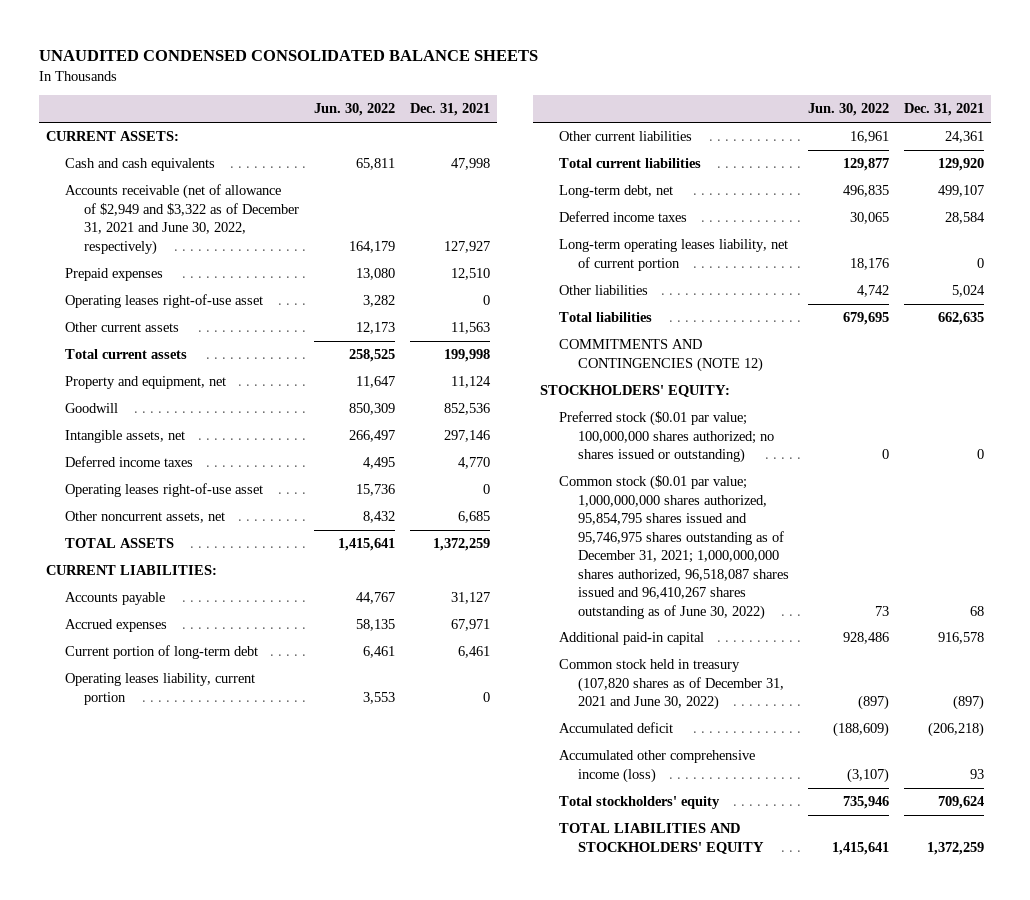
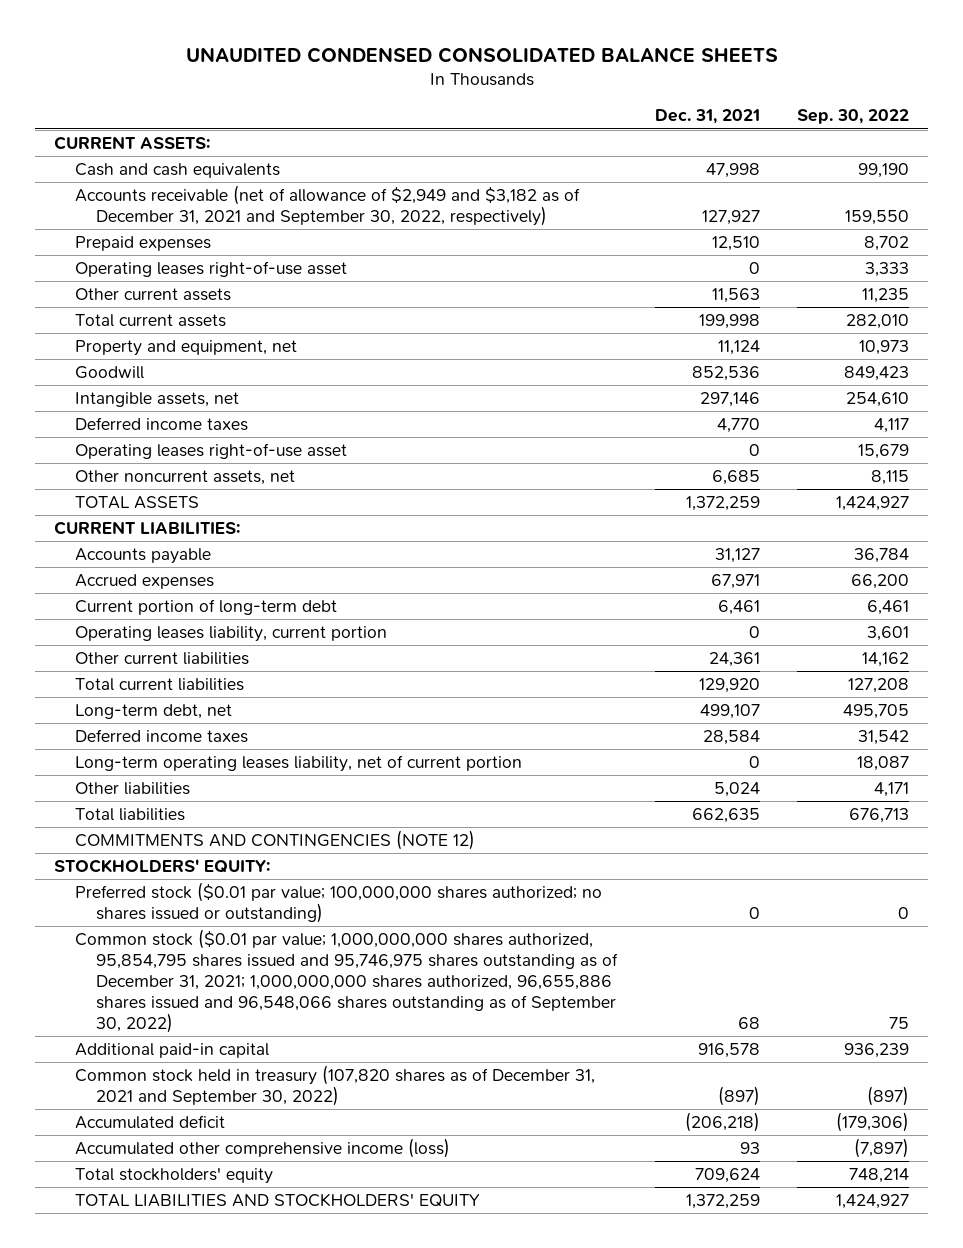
- | Jun. 30, 2022 | Dec. 31, 2021
+ | Dec. 31, 2021 | Sep. 30, 2022
- Accounts receivable (net of allowance of $2,949 and $3,322 as of December 31, 2021 and June 30, 2022, respectively) | 164,179 | 127,927
+ Accounts receivable (net of allowance of $2,949 and $3,182 as of December 31, 2021 and September 30, 2022, respectively) | 127,927 | 159,550
- Common stock ($0.01 par value; 1,000,000,000 shares authorized, 95,854,795 shares issued and 95,746,975 shares outstanding as of December 31, 2021; 1,000,000,000 shares authorized, 96,518,087 shares issued and 96,410,267 shares outstanding as of June 30, 2022) | 73 | 68
+ Common stock ($0.01 par value; 1,000,000,000 shares authorized, 95,854,795 shares issued and 95,746,975 shares outstanding as of December 31, 2021; 1,000,000,000 shares authorized, 96,655,886 shares issued and 96,548,066 shares outstanding as of September 30, 2022) | 68 | 75
- Common stock held in treasury (107,820 shares as of December 31, 2021 and June 30, 2022) | (897) | (897)
+ Common stock held in treasury (107,820 shares as of December 31, 2021 and September 30, 2022) | (897) | (897)

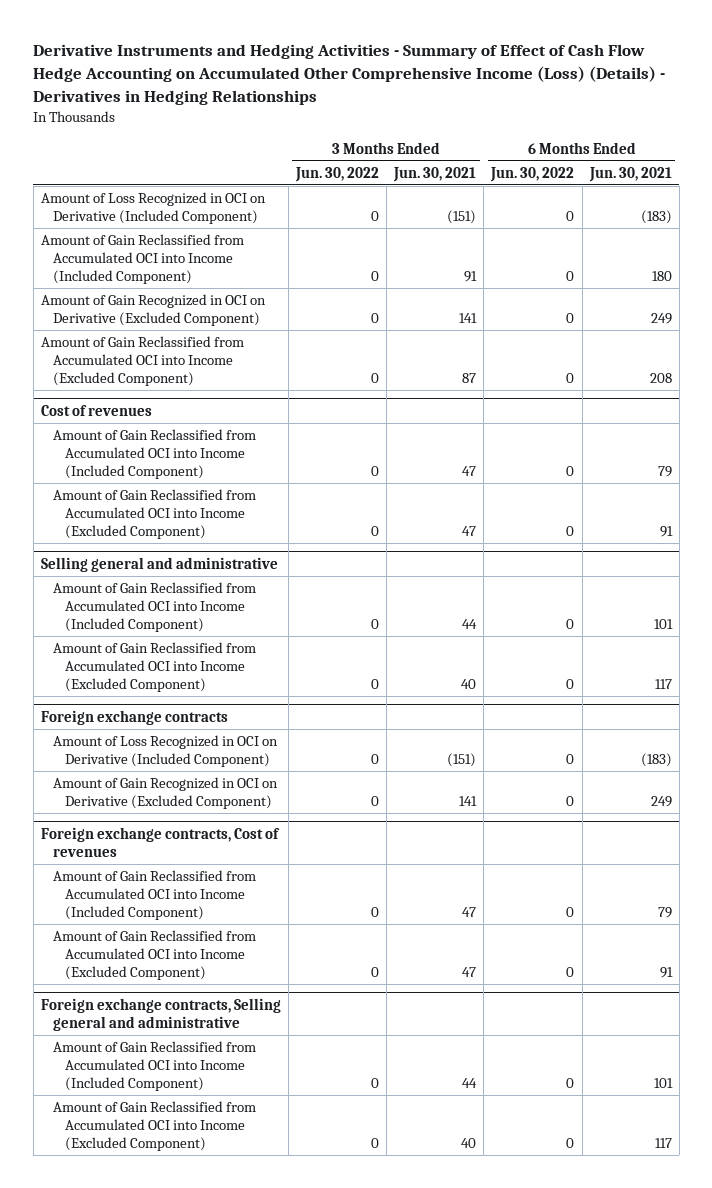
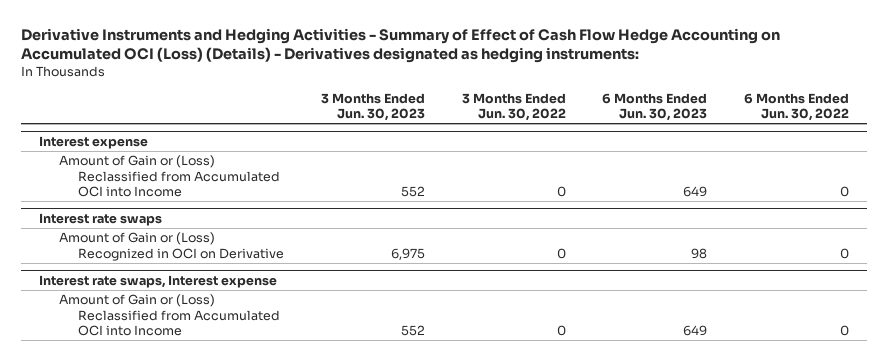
- Derivative Instruments and Hedging Activities - Summary of Effect of Cash Flow Hedge Accounting on Accumulated Other Comprehensive Income (Loss) (Details) - Derivatives in Hedging Relationships
+ Derivative Instruments and Hedging Activities - Summary of Effect of Cash Flow Hedge Accounting on Accumulated OCI (Loss) (Details) - Derivatives designated as hedging instruments:
- | 3 Months Ended Jun. 30, 2022 | 3 Months Ended Jun. 30, 2021 | 6 Months Ended Jun. 30, 2022 | 6 Months Ended Jun. 30, 2021
+ | 3 Months Ended Jun. 30, 2023 | 3 Months Ended Jun. 30, 2022 | 6 Months Ended Jun. 30, 2023 | 6 Months Ended Jun. 30, 2022
- Amount of Loss Recognized in OCI on Derivative (Included Component) | 0 | (151) | 0 | (183)
- Amount of Gain Reclassified from Accumulated OCI into Income (Included Component) | 0 | 91 | 0 | 180
- Amount of Gain Recognized in OCI on Derivative (Excluded Component) | 0 | 141 | 0 | 249
- Amount of Gain Reclassified from Accumulated OCI into Income (Excluded Component) | 0 | 87 | 0 | 208
- Cost of revenues
- Amount of Gain Reclassified from Accumulated OCI into Income (Included Component) | 0 | 47 | 0 | 79
- Amount of Gain Reclassified from Accumulated OCI into Income (Excluded Component) | 0 | 47 | 0 | 91
- Selling general and administrative
- Amount of Gain Reclassified from Accumulated OCI into Income (Included Component) | 0 | 44 | 0 | 101
- Amount of Gain Reclassified from Accumulated OCI into Income (Excluded Component) | 0 | 40 | 0 | 117
- Foreign exchange contracts
- Amount of Loss Recognized in OCI on Derivative (Included Component) | 0 | (151) | 0 | (183)
- Amount of Gain Recognized in OCI on Derivative (Excluded Component) | 0 | 141 | 0 | 249
- Foreign exchange contracts, Cost of revenues
- Amount of Gain Reclassified from Accumulated OCI into Income (Included Component) | 0 | 47 | 0 | 79
- Amount of Gain Reclassified from Accumulated OCI into Income (Excluded Component) | 0 | 47 | 0 | 91
- Foreign exchange contracts, Selling general and administrative
- Amount of Gain Reclassified from Accumulated OCI into Income (Included Component) | 0 | 44 | 0 | 101
- Amount of Gain Reclassified from Accumulated OCI into Income (Excluded Component) | 0 | 40 | 0 | 117
+ Interest expense
+ Amount of Gain or (Loss) Reclassified from Accumulated OCI into Income | 552 | 0 | 649 | 0
+ Interest rate swaps
+ Amount of Gain or (Loss) Recognized in OCI on Derivative | 6,975 | 0 | 98 | 0
+ Interest rate swaps, Interest expense
+ Amount of Gain or (Loss) Reclassified from Accumulated OCI into Income | 552 | 0 | 649 | 0

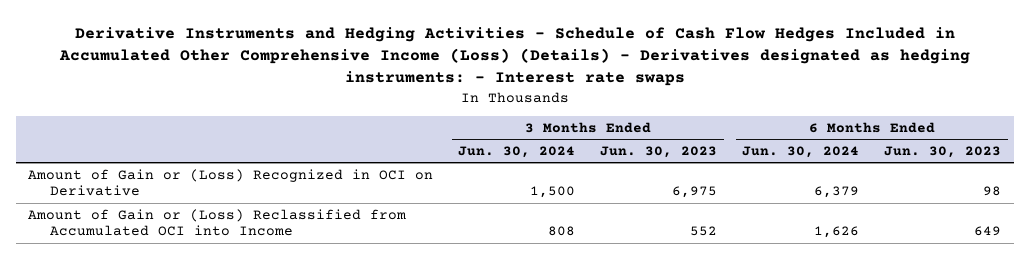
- Derivative Instruments and Hedging Activities - Summary of Effect of Cash Flow Hedge Accounting on Accumulated OCI (Loss) (Details) - Derivatives designated as hedging instruments:
+ Derivative Instruments and Hedging Activities - Schedule of Cash Flow Hedges Included in Accumulated Other Comprehensive Income (Loss) (Details) - Derivatives designated as hedging instruments: - Interest rate swaps
- | 3 Months Ended Jun. 30, 2023 | 3 Months Ended Jun. 30, 2022 | 6 Months Ended Jun. 30, 2023 | 6 Months Ended Jun. 30, 2022
+ | 3 Months Ended Jun. 30, 2024 | 3 Months Ended Jun. 30, 2023 | 6 Months Ended Jun. 30, 2024 | 6 Months Ended Jun. 30, 2023
- Interest expense
- Amount of Gain or (Loss) Reclassified from Accumulated OCI into Income | 552 | 0 | 649 | 0
- Interest rate swaps
- Interest rate swaps, Interest expense

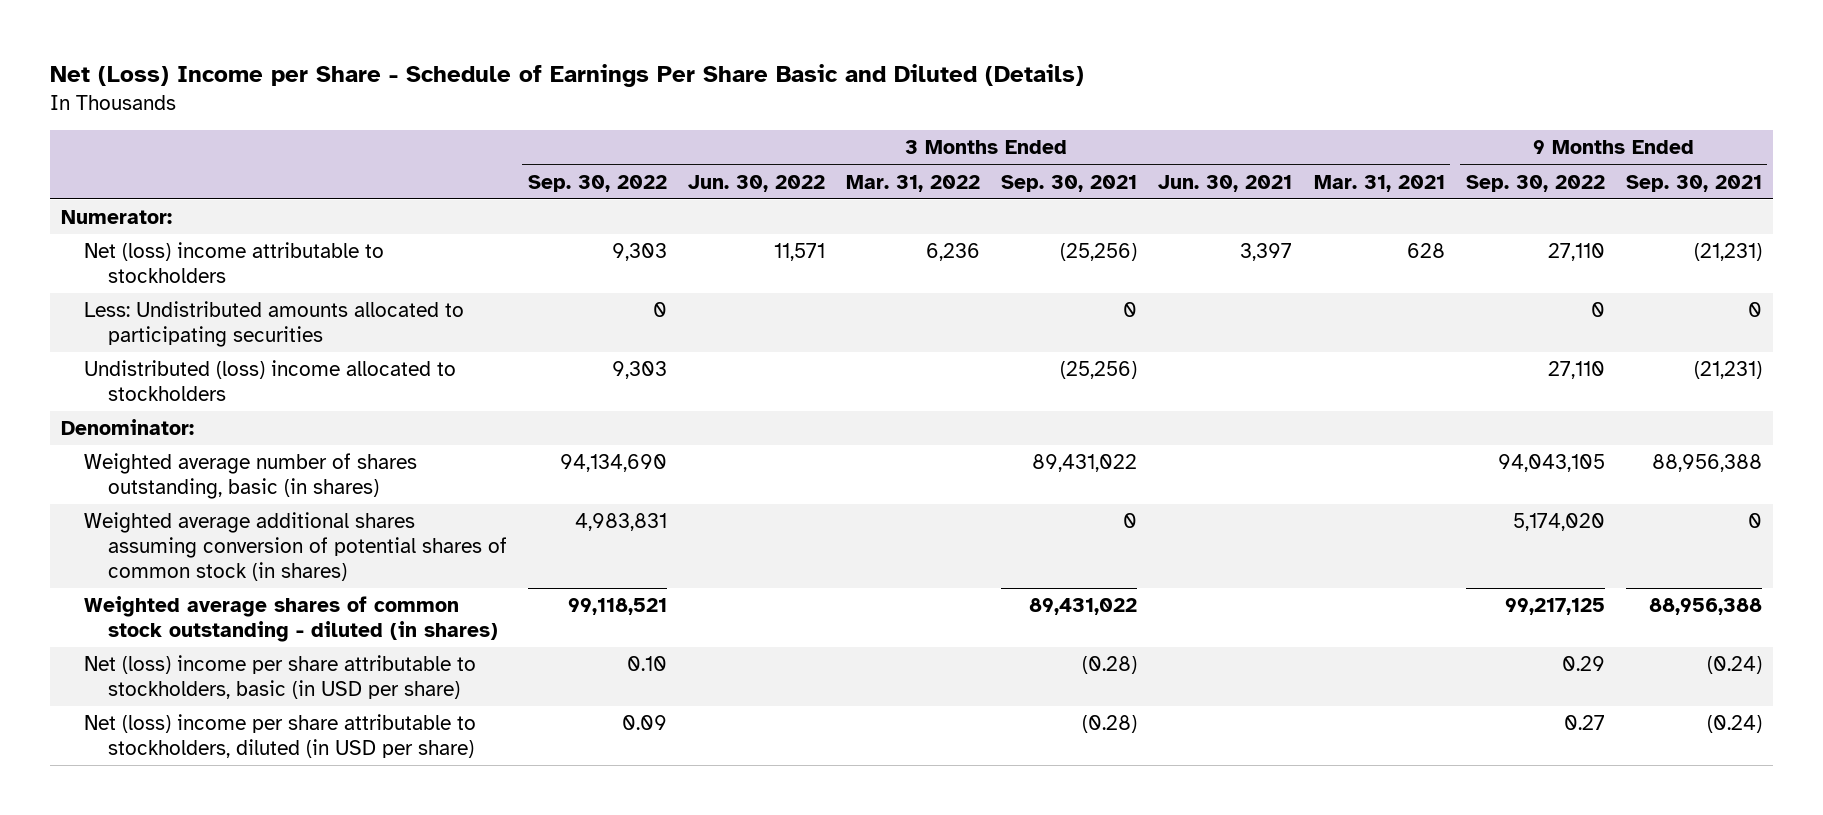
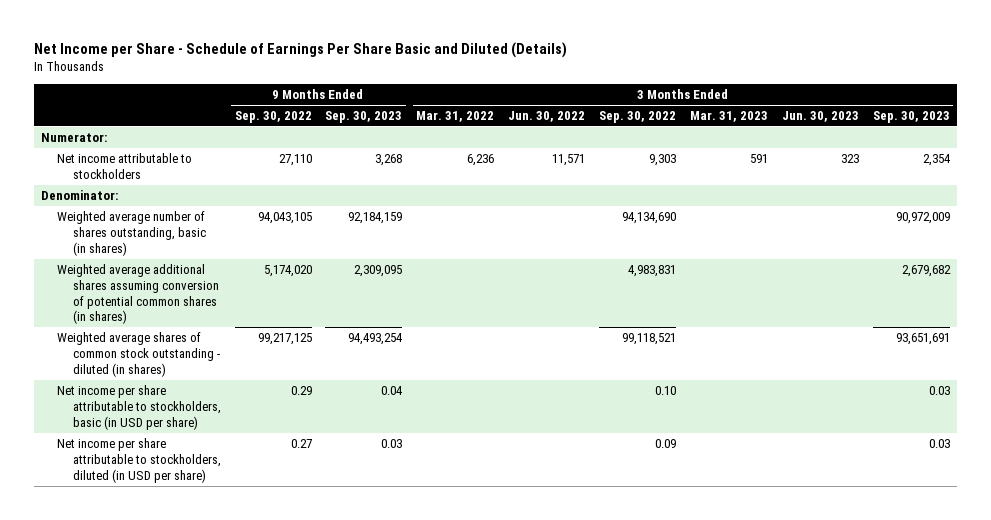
- Net (Loss) Income per Share - Schedule of Earnings Per Share Basic and Diluted (Details)
+ Net Income per Share - Schedule of Earnings Per Share Basic and Diluted (Details)
- | 3 Months Ended Sep. 30, 2022 | 3 Months Ended Jun. 30, 2022 | 3 Months Ended Mar. 31, 2022 | 3 Months Ended Sep. 30, 2021 | 3 Months Ended Jun. 30, 2021 | 3 Months Ended Mar. 31, 2021 | 9 Months Ended Sep. 30, 2022 | 9 Months Ended Sep. 30, 2021
+ | 9 Months Ended Sep. 30, 2022 | 9 Months Ended Sep. 30, 2023 | 3 Months Ended Mar. 31, 2022 | 3 Months Ended Jun. 30, 2022 | 3 Months Ended Sep. 30, 2022 | 3 Months Ended Mar. 31, 2023 | 3 Months Ended Jun. 30, 2023 | 3 Months Ended Sep. 30, 2023
- Net (loss) income attributable to stockholders | 9,303 | 11,571 | 6,236 | (25,256) | 3,397 | 628 | 27,110 | (21,231)
- Less: Undistributed amounts allocated to participating securities | 0 | | | 0 | | | 0 | 0
- Undistributed (loss) income allocated to stockholders | 9,303 | | | (25,256) | | | 27,110 | (21,231)
+ Net income attributable to stockholders | 27,110 | 3,268 | 6,236 | 11,571 | 9,303 | 591 | 323 | 2,354
- Weighted average additional shares assuming conversion of potential shares of common stock (in shares) | 4,983,831 | | | 0 | | | 5,174,020 | 0
+ Weighted average additional shares assuming conversion of potential common shares (in shares) | 5,174,020 | 2,309,095 | | | 4,983,831 | | | 2,679,682
- Net (loss) income per share attributable to stockholders, basic (in USD per share) | 0.10 | | | (0.28) | | | 0.29 | (0.24)
- Net (loss) income per share attributable to stockholders, diluted (in USD per share) | 0.09 | | | (0.28) | | | 0.27 | (0.24)
+ Net income per share attributable to stockholders, basic (in USD per share) | 0.29 | 0.04 | | | 0.10 | | | 0.03
+ Net income per share attributable to stockholders, diluted (in USD per share) | 0.27 | 0.03 | | | 0.09 | | | 0.03

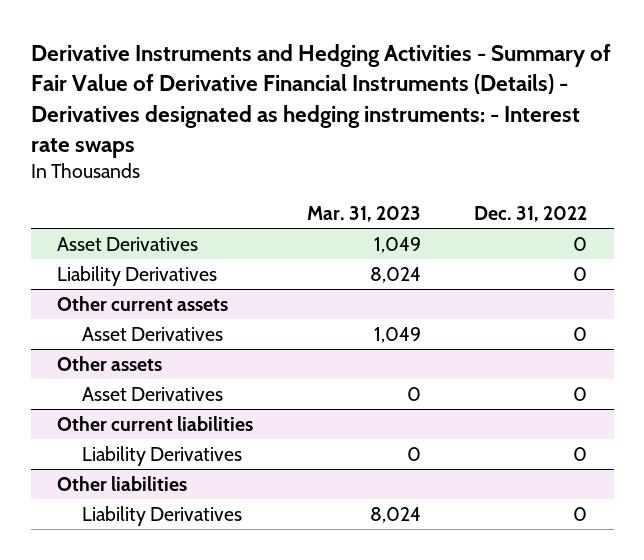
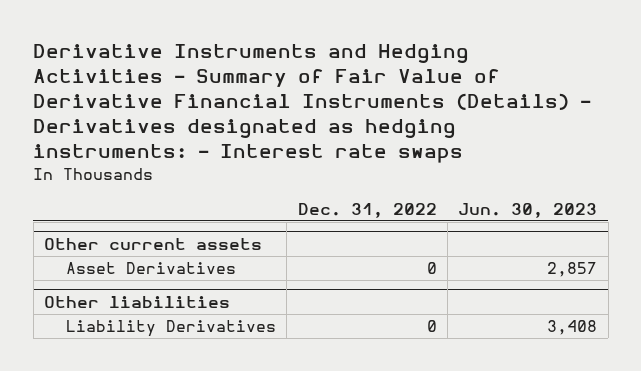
- | Mar. 31, 2023 | Dec. 31, 2022
+ | Dec. 31, 2022 | Jun. 30, 2023
- Asset Derivatives | 1,049 | 0
- Liability Derivatives | 8,024 | 0
- Other assets
- Asset Derivatives | 0 | 0
- Other current liabilities
- Liability Derivatives | 0 | 0

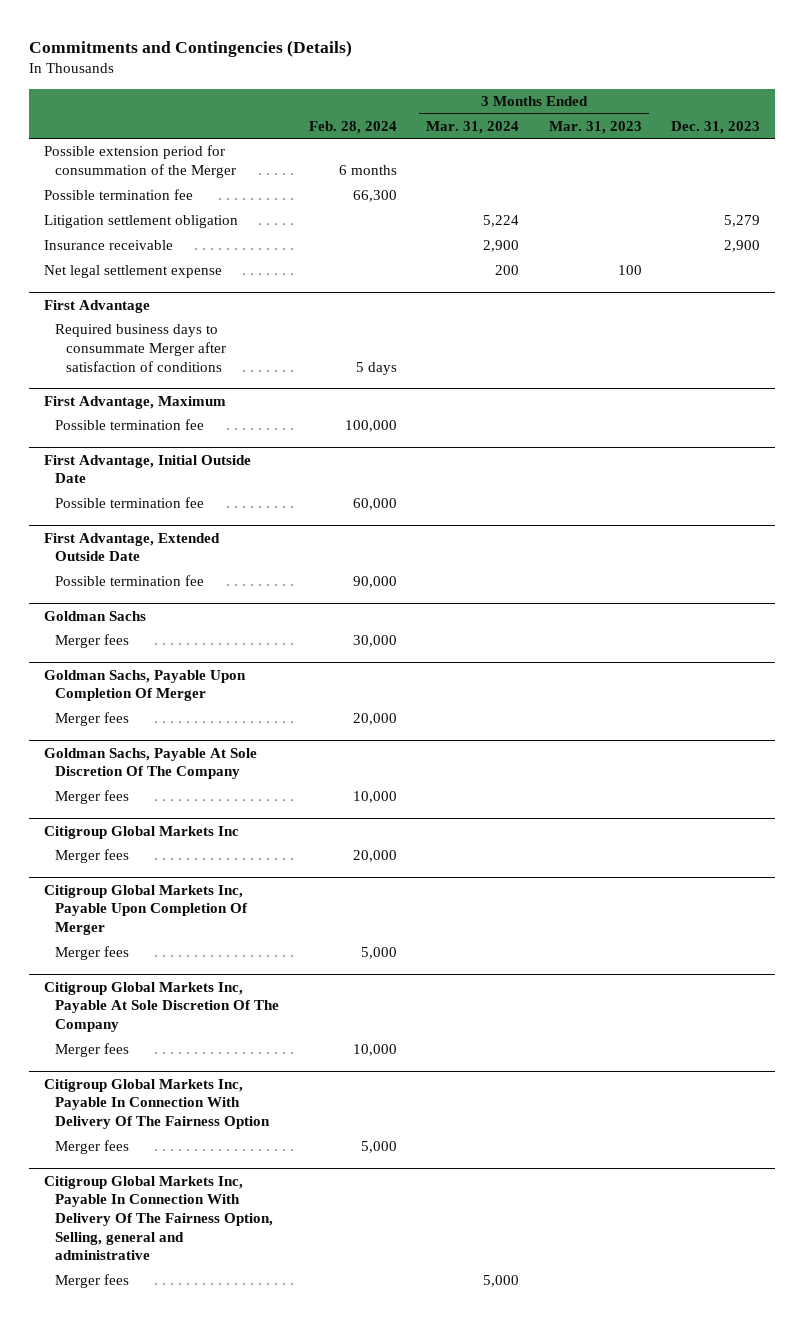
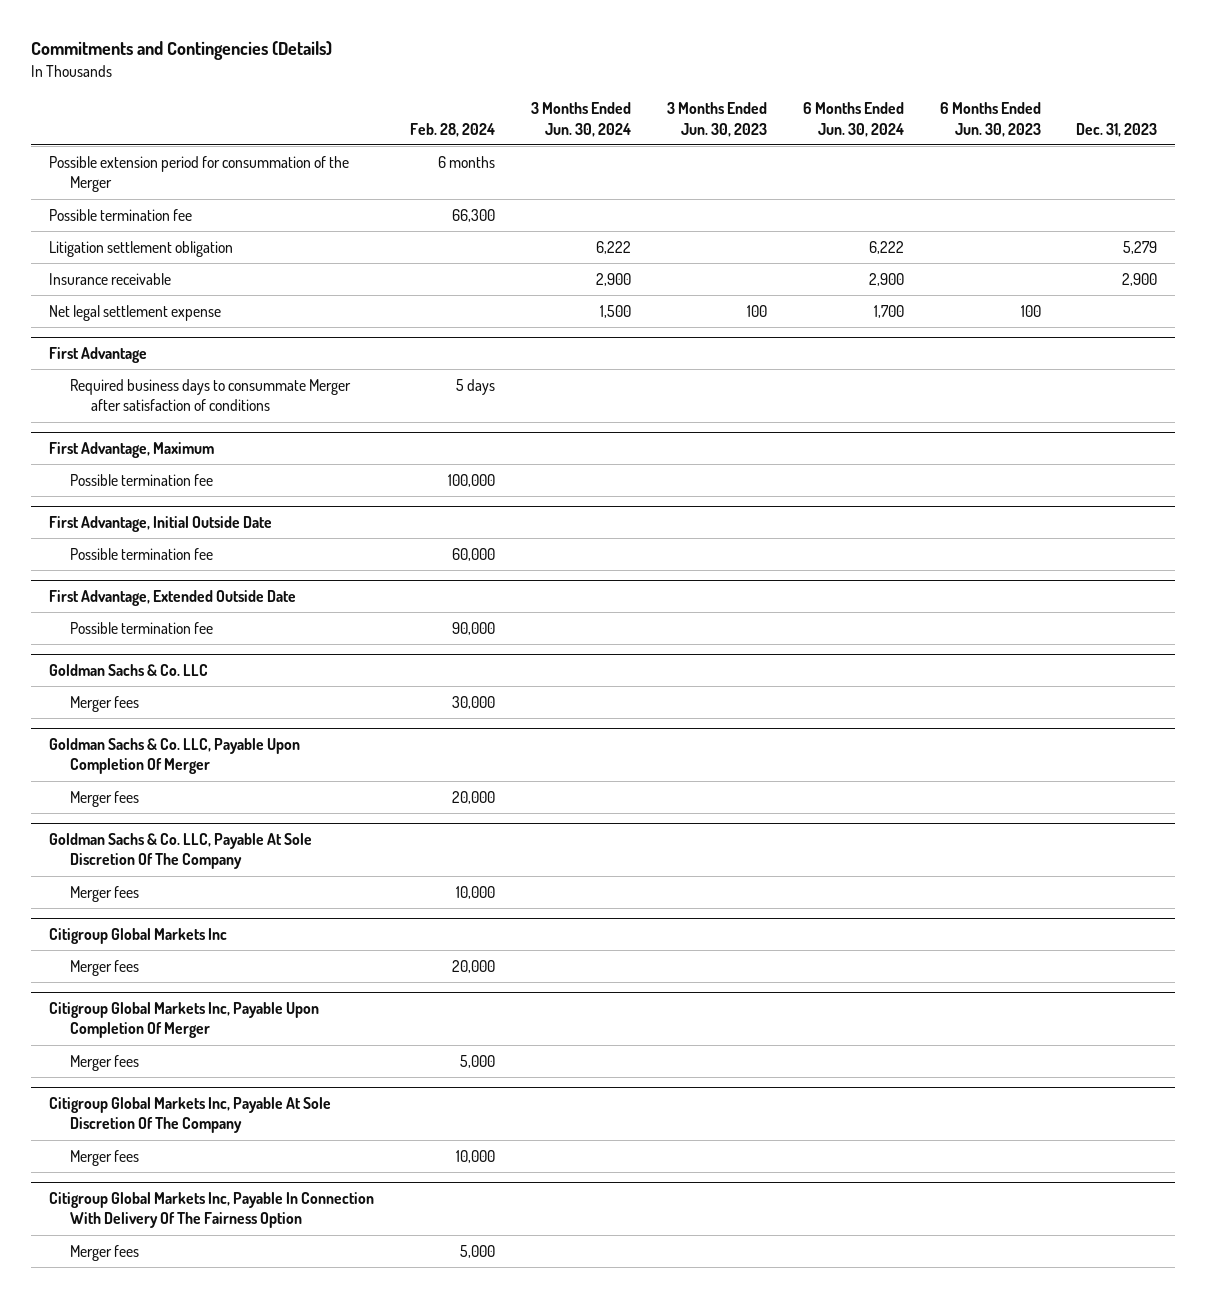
- | Feb. 28, 2024 | 3 Months Ended Mar. 31, 2024 | 3 Months Ended Mar. 31, 2023 | Dec. 31, 2023
+ | Feb. 28, 2024 | 3 Months Ended Jun. 30, 2024 | 3 Months Ended Jun. 30, 2023 | 6 Months Ended Jun. 30, 2024 | 6 Months Ended Jun. 30, 2023 | Dec. 31, 2023
- Goldman Sachs
+ Goldman Sachs & Co. LLC
- Goldman Sachs, Payable Upon Completion Of Merger
+ Goldman Sachs & Co. LLC, Payable Upon Completion Of Merger
- Goldman Sachs, Payable At Sole Discretion Of The Company
+ Goldman Sachs & Co. LLC, Payable At Sole Discretion Of The Company
- Citigroup Global Markets Inc, Payable In Connection With Delivery Of The Fairness Option, Selling, general and administrative
- Merger fees | | 5,000 | |

